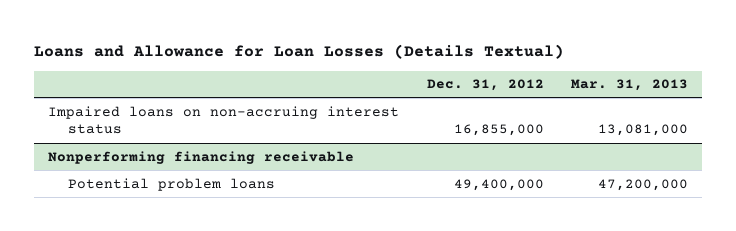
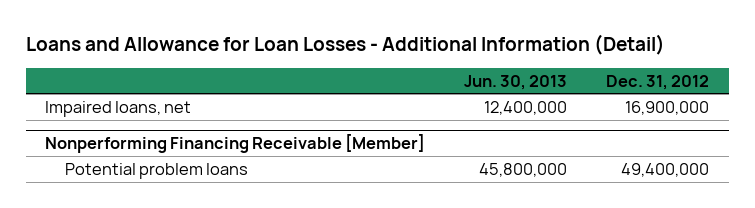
- Loans and Allowance for Loan Losses (Details Textual)
+ Loans and Allowance for Loan Losses - Additional Information (Detail)
- | Dec. 31, 2012 | Mar. 31, 2013
+ | Jun. 30, 2013 | Dec. 31, 2012
- Impaired loans on non-accruing interest status | 16,855,000 | 13,081,000
- Nonperforming financing receivable
+ Impaired loans, net | 12,400,000 | 16,900,000
+ Nonperforming Financing Receivable [Member]

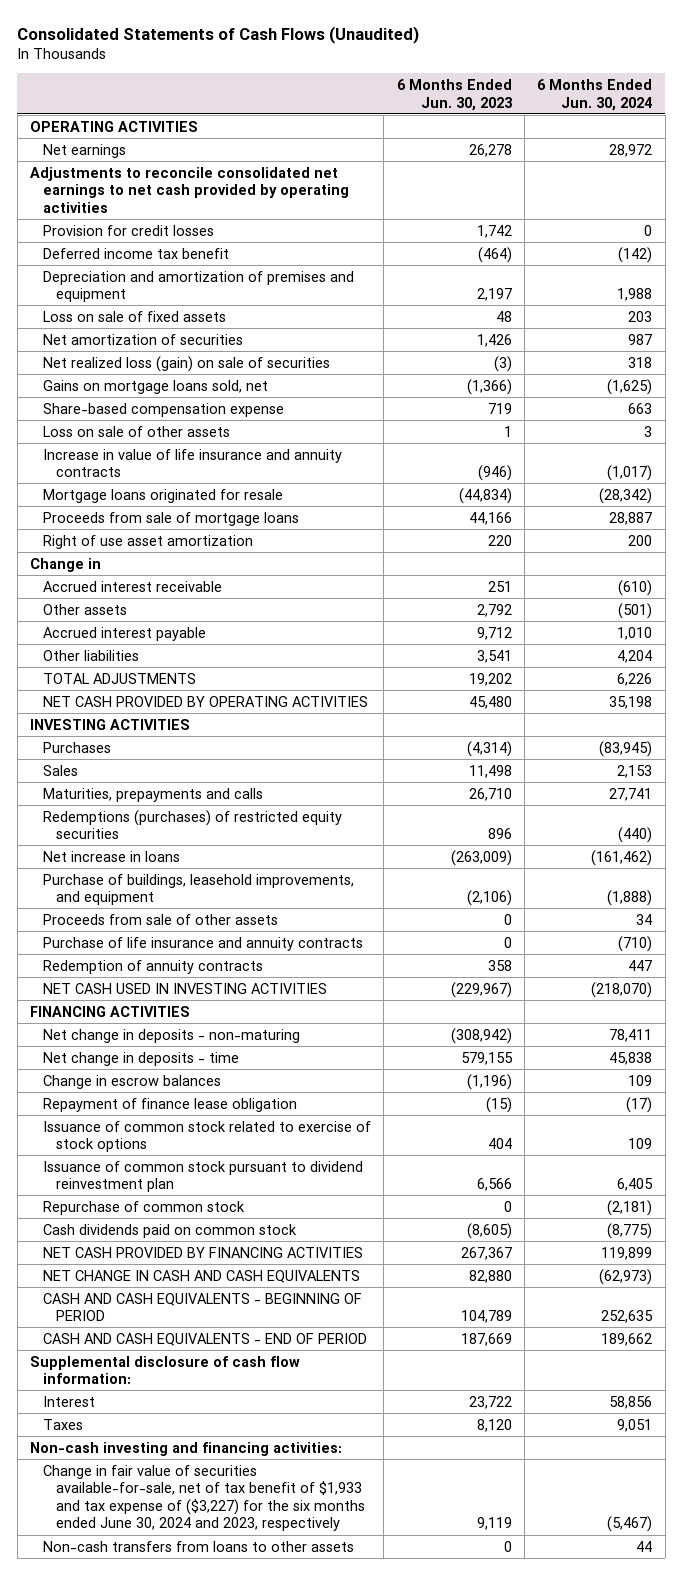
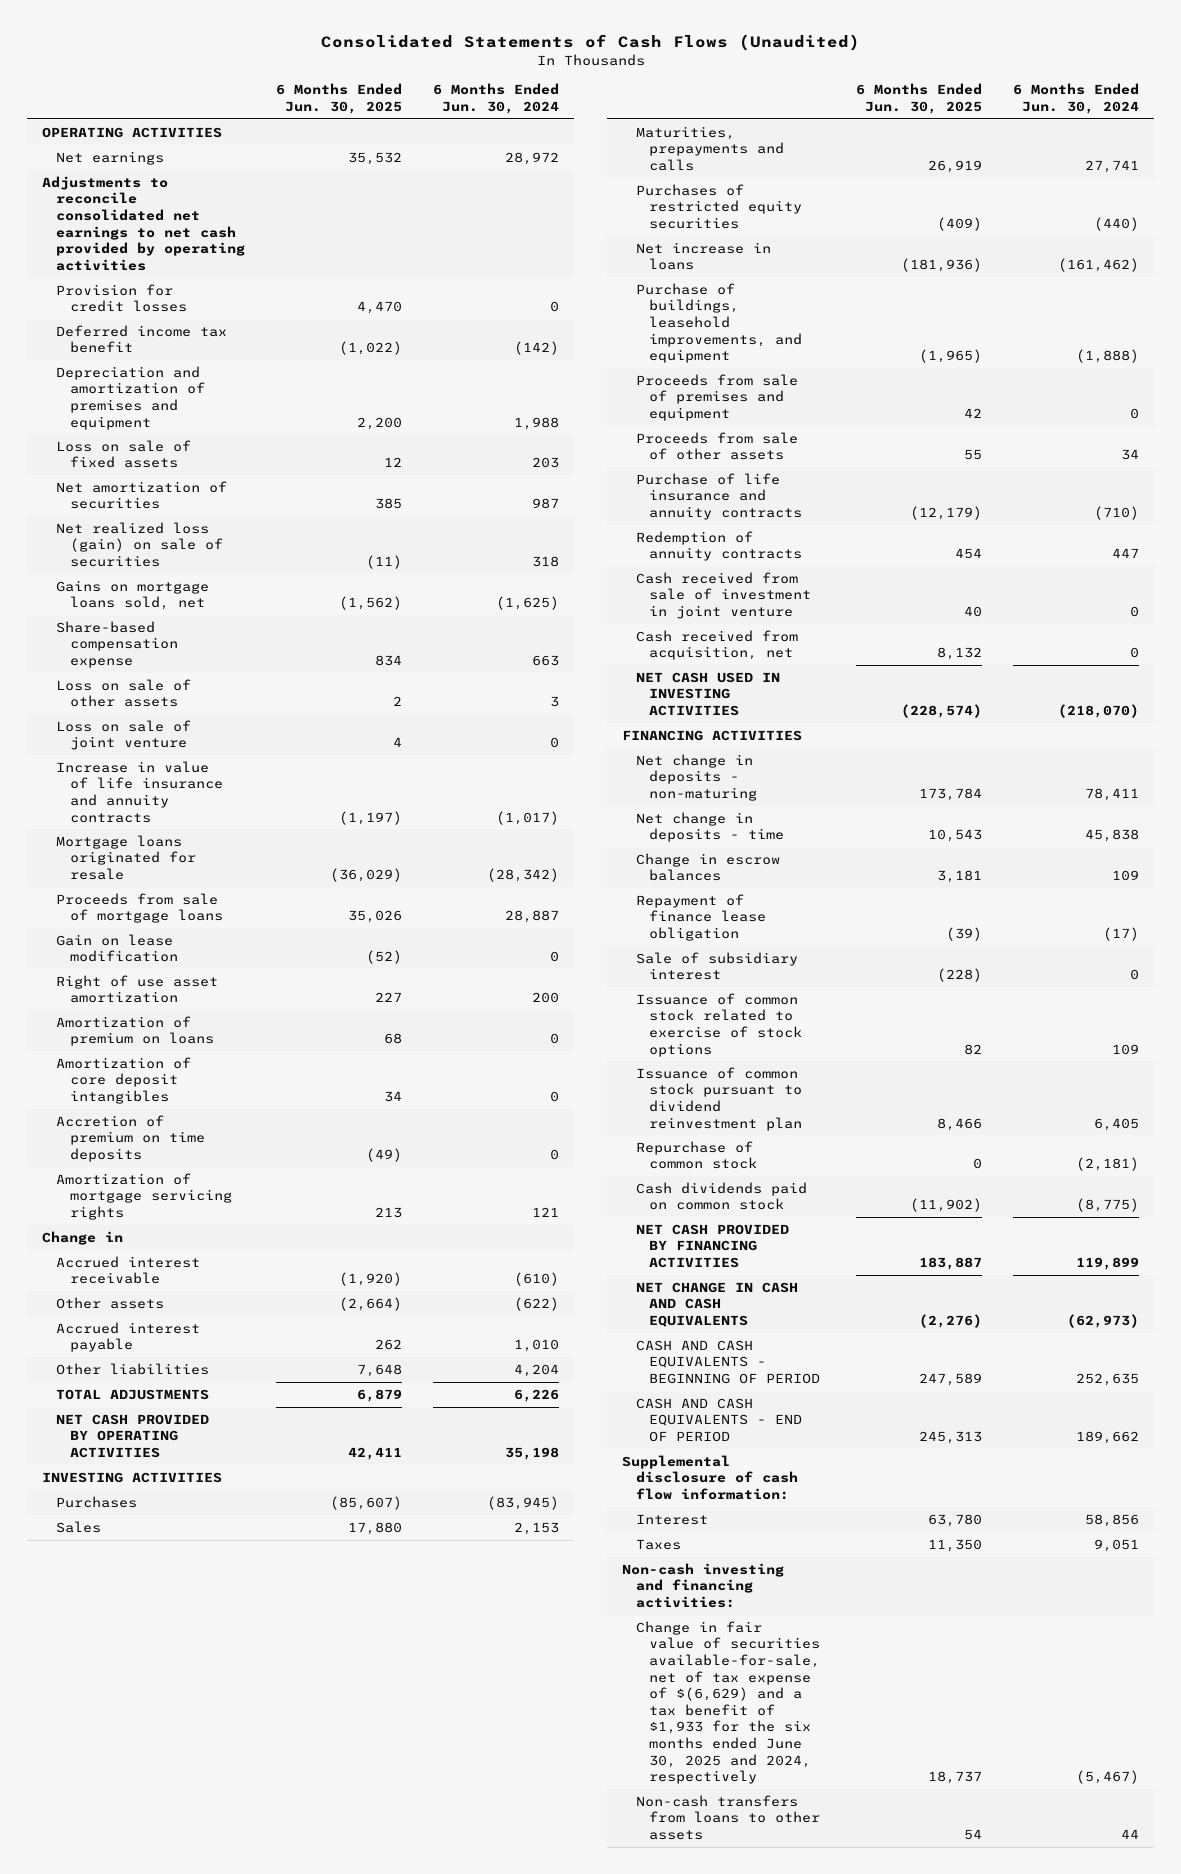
- | 6 Months Ended Jun. 30, 2023 | 6 Months Ended Jun. 30, 2024
+ | 6 Months Ended Jun. 30, 2025 | 6 Months Ended Jun. 30, 2024
+ Loss on sale of joint venture | 4 | 0
+ Gain on lease modification | (52) | 0
+ Amortization of premium on loans | 68 | 0
+ Amortization of core deposit intangibles | 34 | 0
+ Accretion of premium on time deposits | (49) | 0
+ Amortization of mortgage servicing rights | 213 | 121
- Other assets | 2,792 | (501)
+ Other assets | (2,664) | (622)
- Redemptions (purchases) of restricted equity securities | 896 | (440)
+ Purchases of restricted equity securities | (409) | (440)
+ Proceeds from sale of premises and equipment | 42 | 0
+ Cash received from sale of investment in joint venture | 40 | 0
+ Cash received from acquisition, net | 8,132 | 0
+ Sale of subsidiary interest | (228) | 0
- Change in fair value of securities available-for-sale, net of tax benefit of $1,933 and tax expense of ($3,227) for the six months ended June 30, 2024 and 2023, respectively | 9,119 | (5,467)
+ Change in fair value of securities available-for-sale, net of tax expense of $(6,629) and a tax benefit of $1,933 for the six months ended June 30, 2025 and 2024, respectively | 18,737 | (5,467)

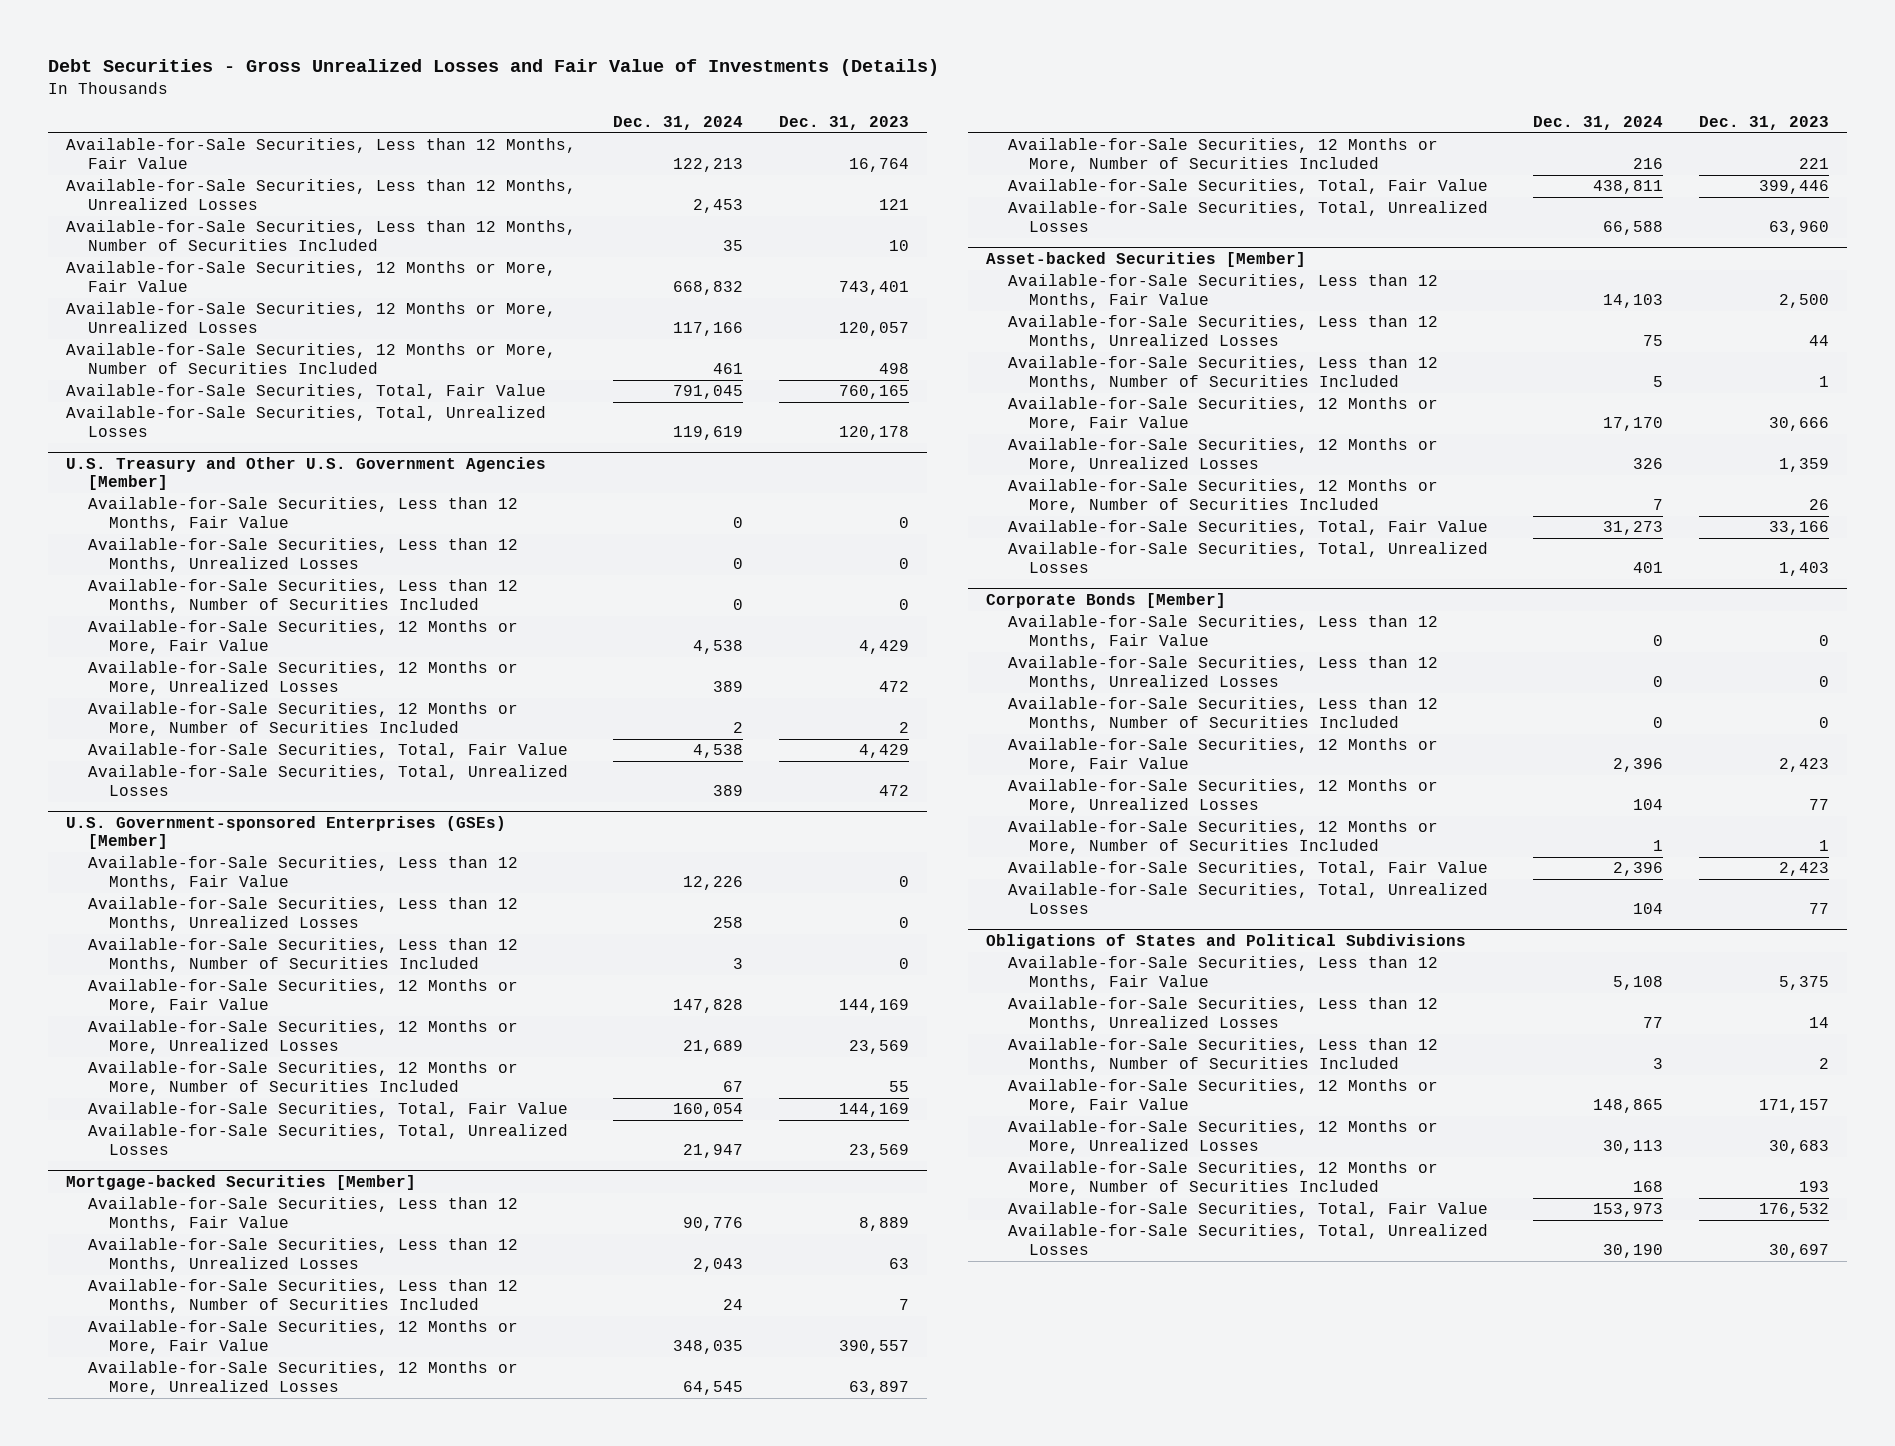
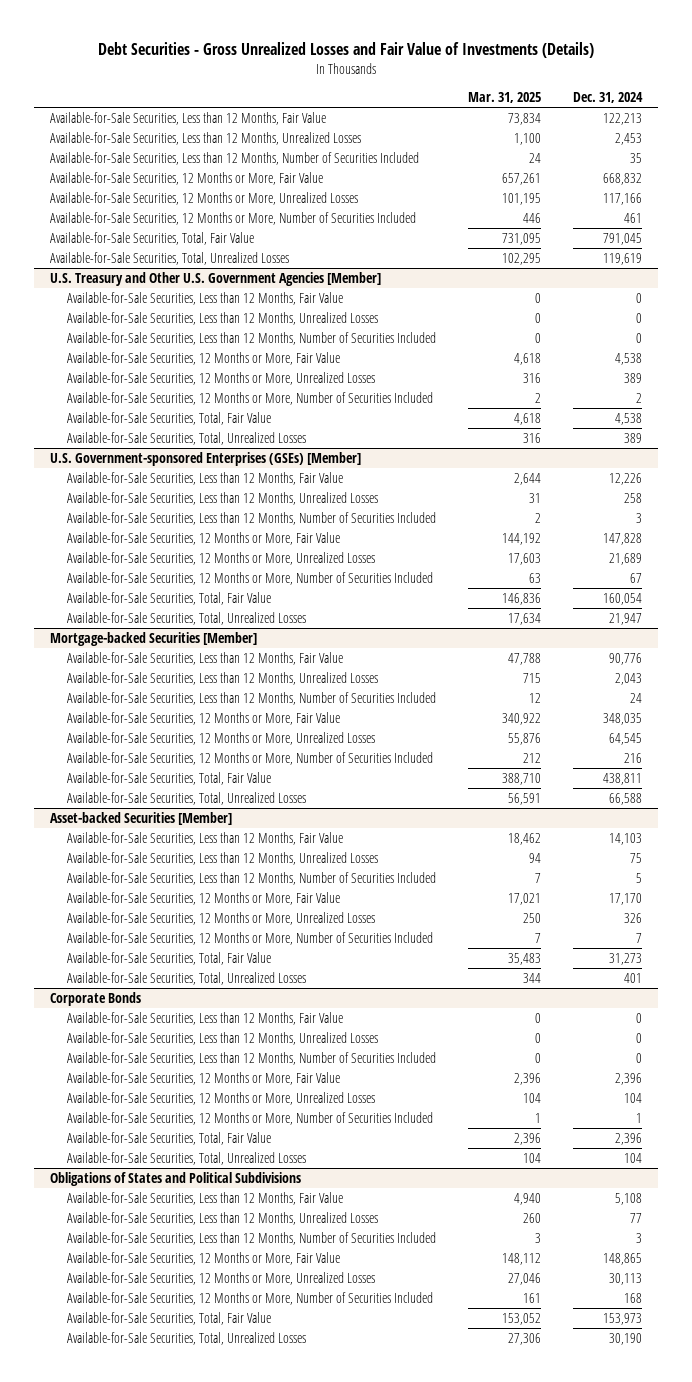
- | Dec. 31, 2024 | Dec. 31, 2023
+ | Mar. 31, 2025 | Dec. 31, 2024
- Corporate Bonds [Member]
+ Corporate Bonds

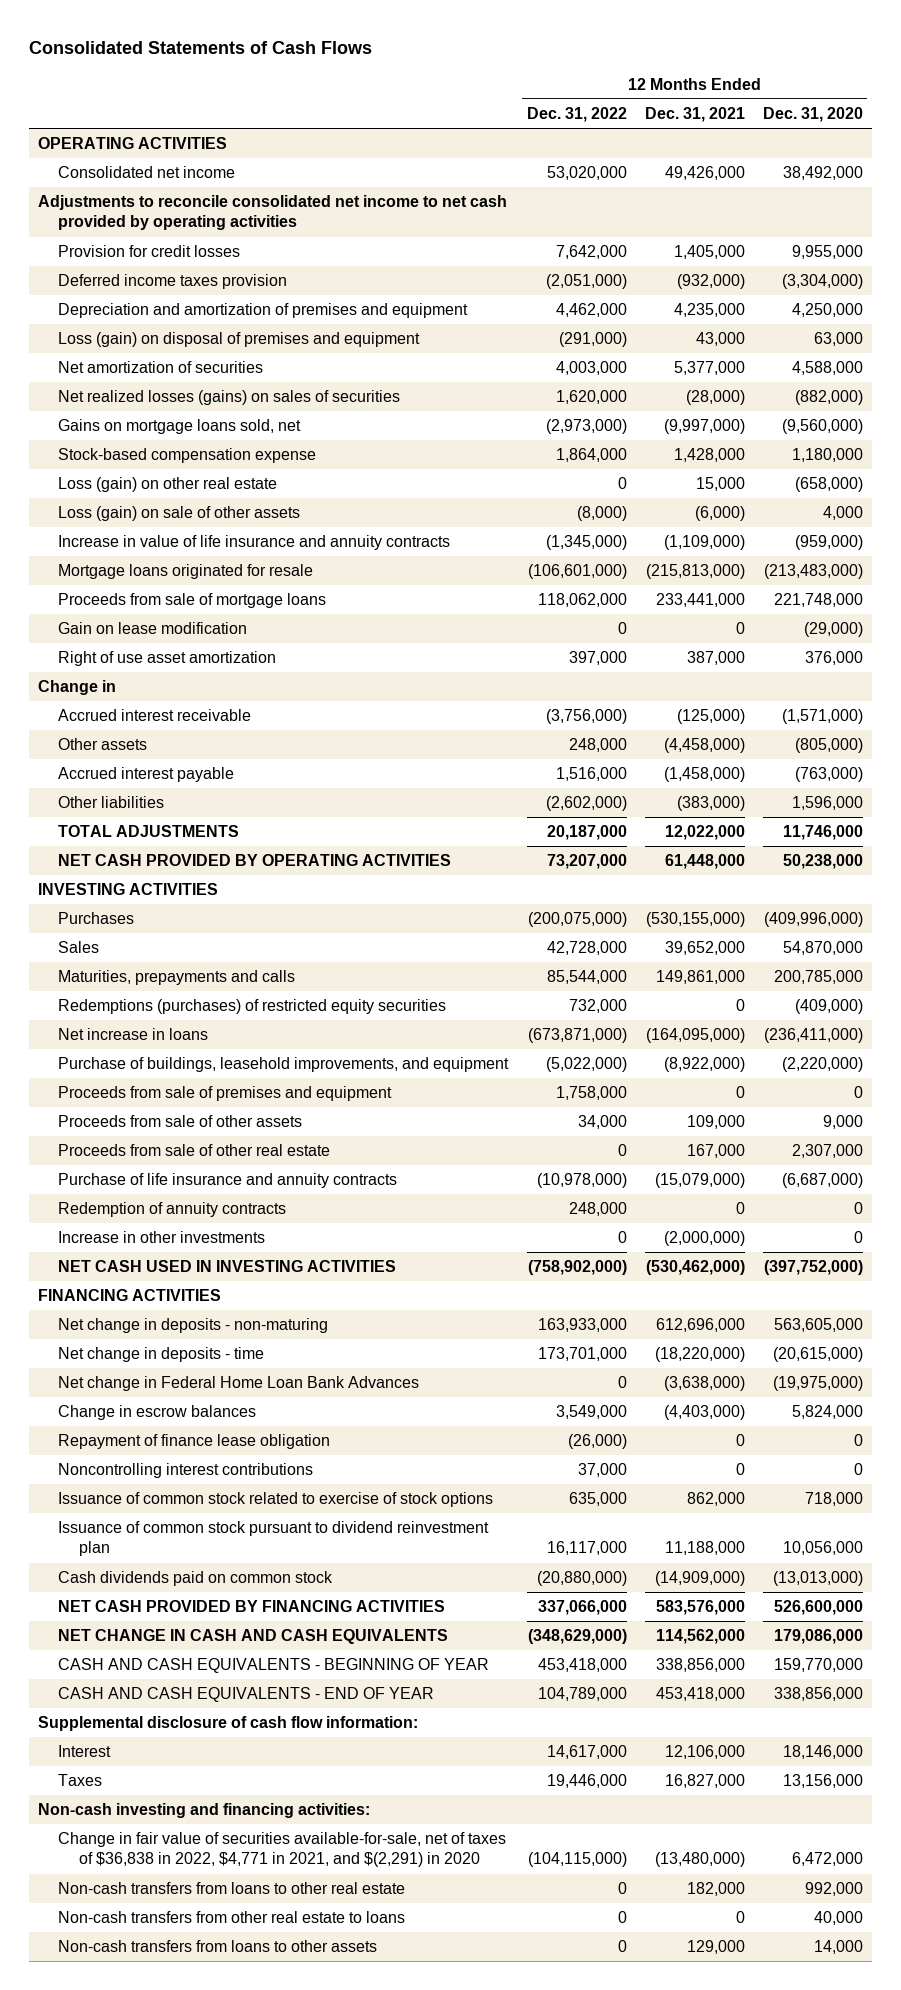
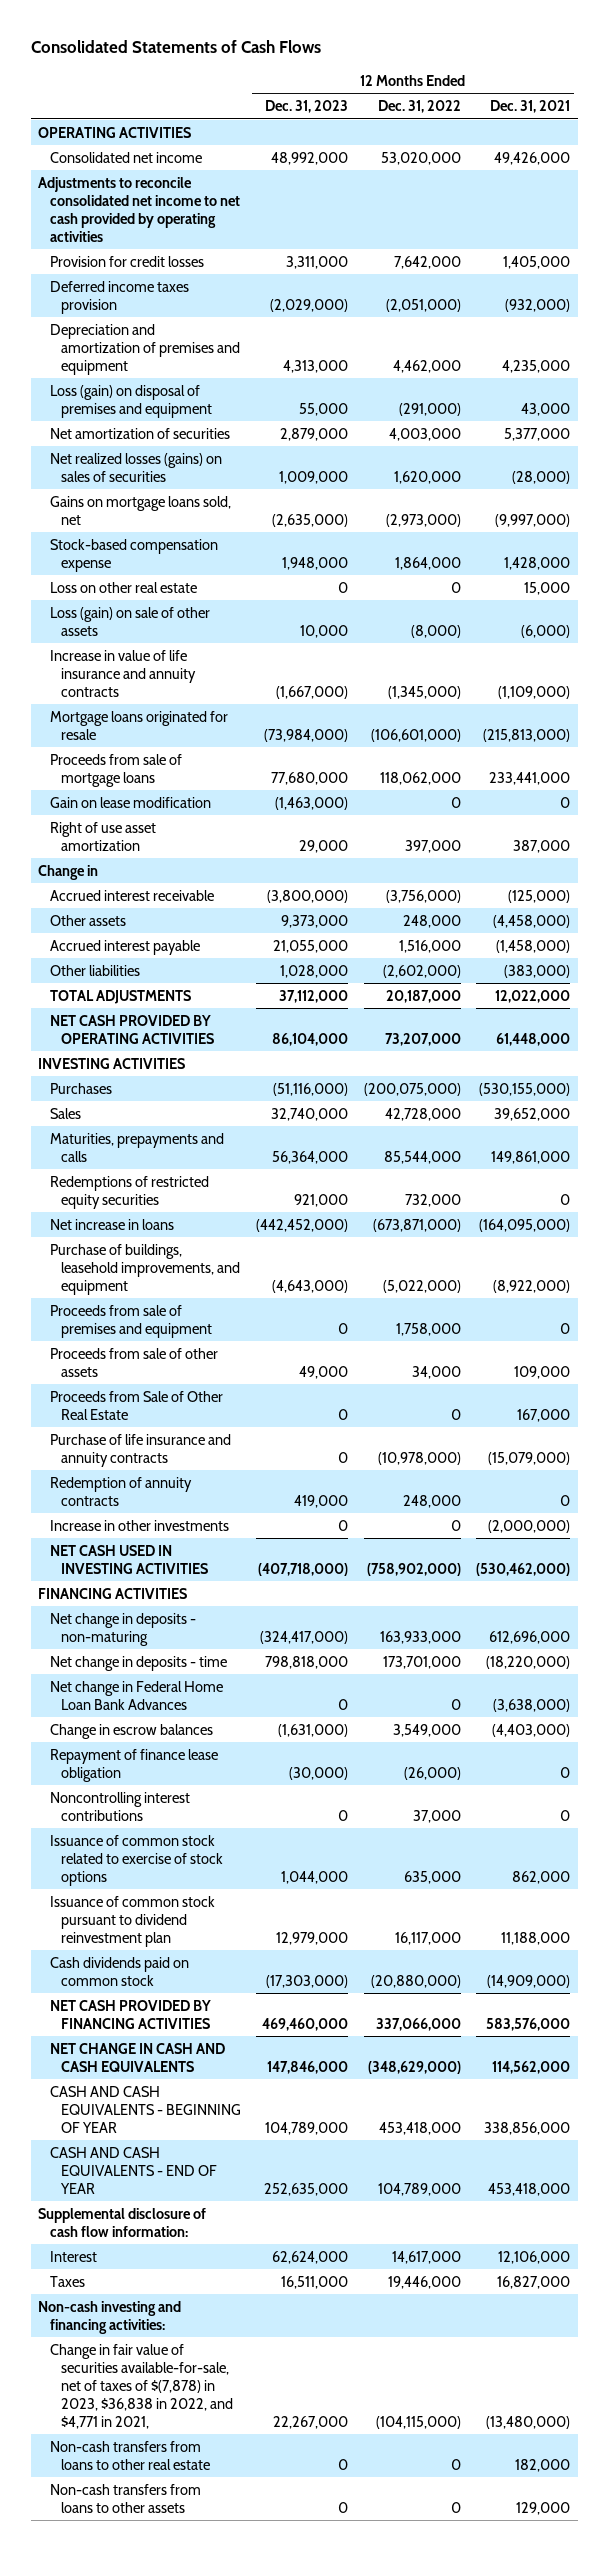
- | 12 Months Ended Dec. 31, 2022 | 12 Months Ended Dec. 31, 2021 | 12 Months Ended Dec. 31, 2020
+ | 12 Months Ended Dec. 31, 2023 | 12 Months Ended Dec. 31, 2022 | 12 Months Ended Dec. 31, 2021
- Loss (gain) on other real estate | 0 | 15,000 | (658,000)
+ Loss on other real estate | 0 | 0 | 15,000
- Redemptions (purchases) of restricted equity securities | 732,000 | 0 | (409,000)
+ Redemptions of restricted equity securities | 921,000 | 732,000 | 0
- Proceeds from sale of other real estate | 0 | 167,000 | 2,307,000
+ Proceeds from Sale of Other Real Estate | 0 | 0 | 167,000
- Change in fair value of securities available-for-sale, net of taxes of $36,838 in 2022, $4,771 in 2021, and $(2,291) in 2020 | (104,115,000) | (13,480,000) | 6,472,000
+ Change in fair value of securities available-for-sale, net of taxes of $(7,878) in 2023, $36,838 in 2022, and $4,771 in 2021, | 22,267,000 | (104,115,000) | (13,480,000)
- Non-cash transfers from other real estate to loans | 0 | 0 | 40,000

